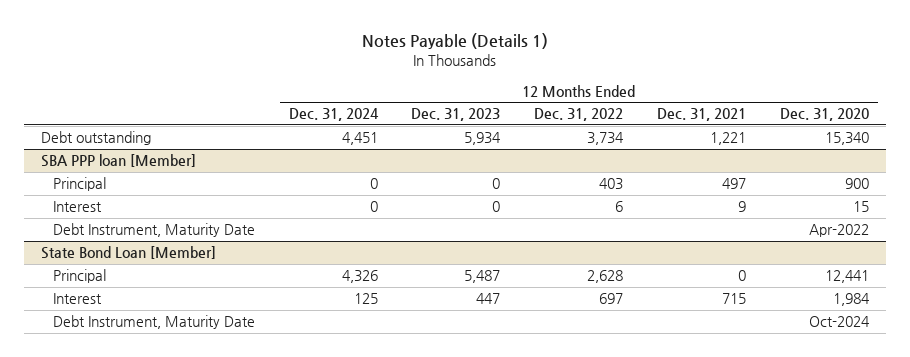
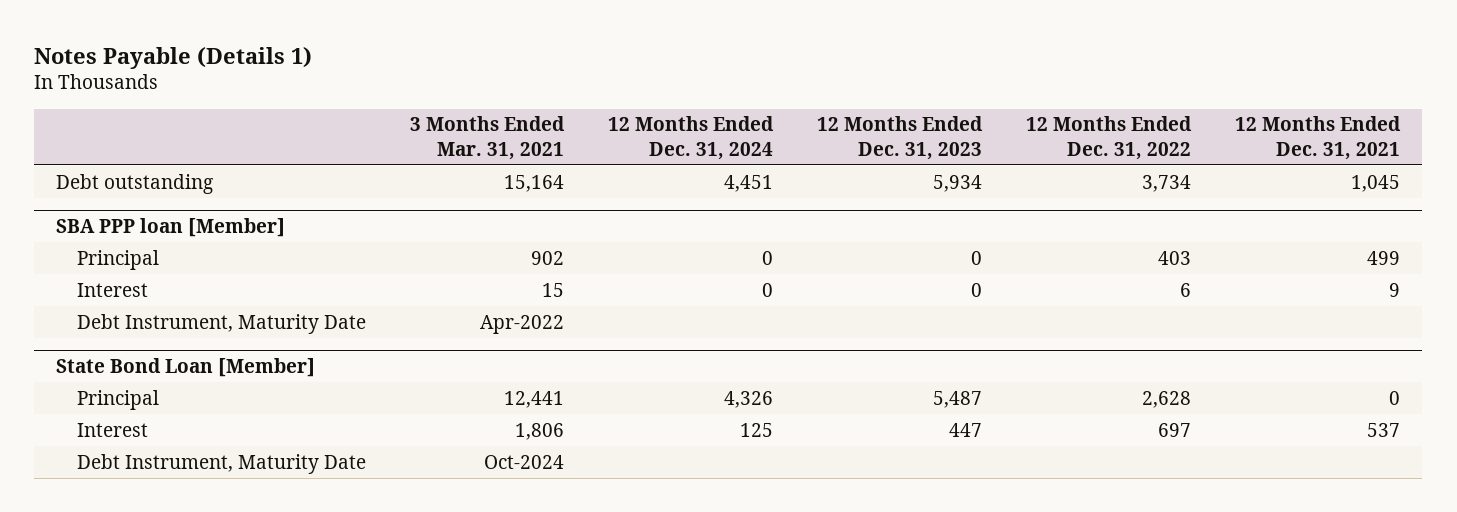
- | 12 Months Ended Dec. 31, 2024 | 12 Months Ended Dec. 31, 2023 | 12 Months Ended Dec. 31, 2022 | 12 Months Ended Dec. 31, 2021 | 12 Months Ended Dec. 31, 2020
+ | 3 Months Ended Mar. 31, 2021 | 12 Months Ended Dec. 31, 2024 | 12 Months Ended Dec. 31, 2023 | 12 Months Ended Dec. 31, 2022 | 12 Months Ended Dec. 31, 2021
- Debt outstanding | 4,451 | 5,934 | 3,734 | 1,221 | 15,340
+ Debt outstanding | 15,164 | 4,451 | 5,934 | 3,734 | 1,045
@ SBA PPP loan [Member]
- Principal | 0 | 0 | 403 | 497 | 900
+ Principal | 902 | 0 | 0 | 403 | 499
@ State Bond Loan [Member]
- Interest | 125 | 447 | 697 | 715 | 1,984
+ Interest | 1,806 | 125 | 447 | 697 | 537

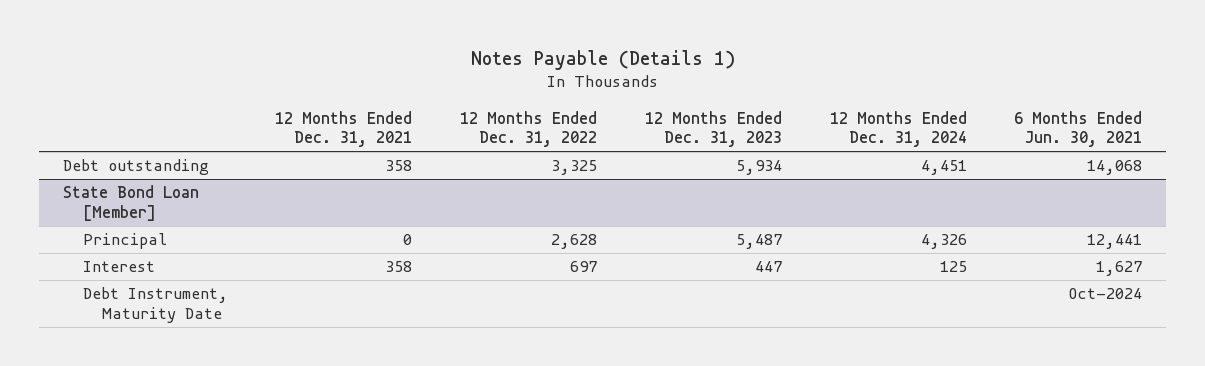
- | 3 Months Ended Mar. 31, 2021 | 12 Months Ended Dec. 31, 2024 | 12 Months Ended Dec. 31, 2023 | 12 Months Ended Dec. 31, 2022 | 12 Months Ended Dec. 31, 2021
+ | 12 Months Ended Dec. 31, 2021 | 12 Months Ended Dec. 31, 2022 | 12 Months Ended Dec. 31, 2023 | 12 Months Ended Dec. 31, 2024 | 6 Months Ended Jun. 30, 2021
- Debt outstanding | 15,164 | 4,451 | 5,934 | 3,734 | 1,045
- SBA PPP loan [Member]
- Principal | 902 | 0 | 0 | 403 | 499
- Interest | 15 | 0 | 0 | 6 | 9
- Debt Instrument, Maturity Date | Apr-2022 | | | |
+ Debt outstanding | 358 | 3,325 | 5,934 | 4,451 | 14,068
@ State Bond Loan [Member]
- Interest | 1,806 | 125 | 447 | 697 | 537
+ Interest | 358 | 697 | 447 | 125 | 1,627

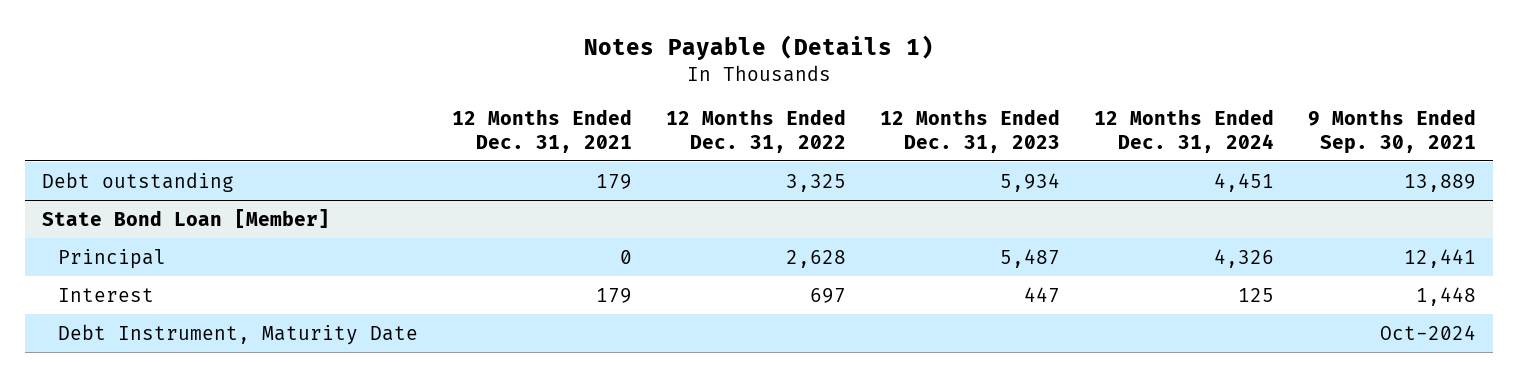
- | 12 Months Ended Dec. 31, 2021 | 12 Months Ended Dec. 31, 2022 | 12 Months Ended Dec. 31, 2023 | 12 Months Ended Dec. 31, 2024 | 6 Months Ended Jun. 30, 2021
+ | 12 Months Ended Dec. 31, 2021 | 12 Months Ended Dec. 31, 2022 | 12 Months Ended Dec. 31, 2023 | 12 Months Ended Dec. 31, 2024 | 9 Months Ended Sep. 30, 2021
- Debt outstanding | 358 | 3,325 | 5,934 | 4,451 | 14,068
+ Debt outstanding | 179 | 3,325 | 5,934 | 4,451 | 13,889
@ State Bond Loan [Member]
- Interest | 358 | 697 | 447 | 125 | 1,627
+ Interest | 179 | 697 | 447 | 125 | 1,448

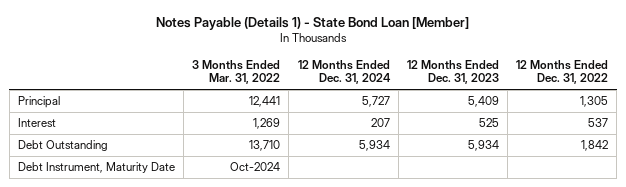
- Notes Payable (Details 1)
+ Notes Payable (Details 1) - State Bond Loan [Member]
- | 12 Months Ended Dec. 31, 2021 | 12 Months Ended Dec. 31, 2022 | 12 Months Ended Dec. 31, 2023 | 12 Months Ended Dec. 31, 2024 | 9 Months Ended Sep. 30, 2021
+ | 3 Months Ended Mar. 31, 2022 | 12 Months Ended Dec. 31, 2024 | 12 Months Ended Dec. 31, 2023 | 12 Months Ended Dec. 31, 2022
- Debt outstanding | 179 | 3,325 | 5,934 | 4,451 | 13,889
- State Bond Loan [Member]
- Principal | 0 | 2,628 | 5,487 | 4,326 | 12,441
- Interest | 179 | 697 | 447 | 125 | 1,448
+ Principal | 12,441 | 5,727 | 5,409 | 1,305
+ Interest | 1,269 | 207 | 525 | 537
+ Debt Outstanding | 13,710 | 5,934 | 5,934 | 1,842

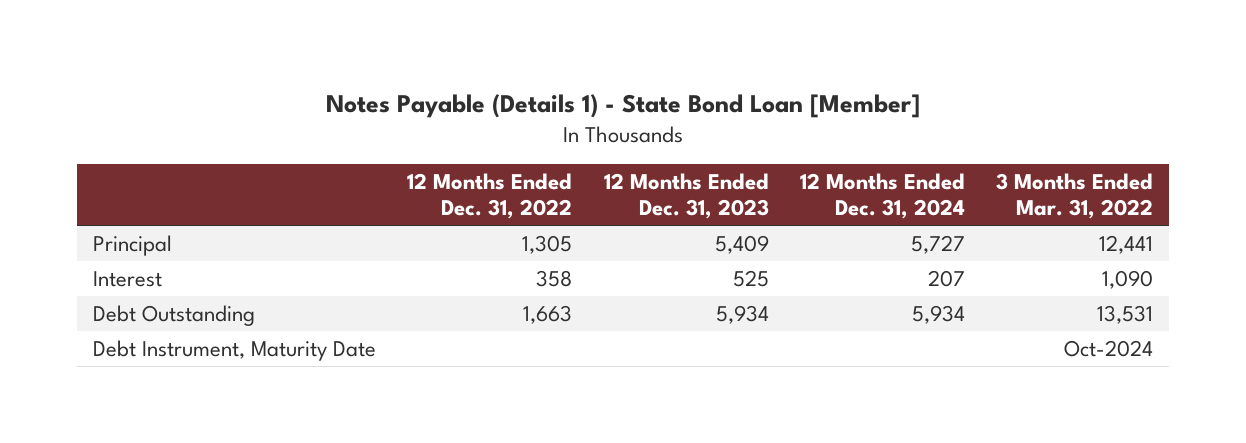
- | 3 Months Ended Mar. 31, 2022 | 12 Months Ended Dec. 31, 2024 | 12 Months Ended Dec. 31, 2023 | 12 Months Ended Dec. 31, 2022
+ | 12 Months Ended Dec. 31, 2022 | 12 Months Ended Dec. 31, 2023 | 12 Months Ended Dec. 31, 2024 | 3 Months Ended Mar. 31, 2022
- Interest | 1,269 | 207 | 525 | 537
- Debt Outstanding | 13,710 | 5,934 | 5,934 | 1,842
+ Interest | 358 | 525 | 207 | 1,090
+ Debt Outstanding | 1,663 | 5,934 | 5,934 | 13,531

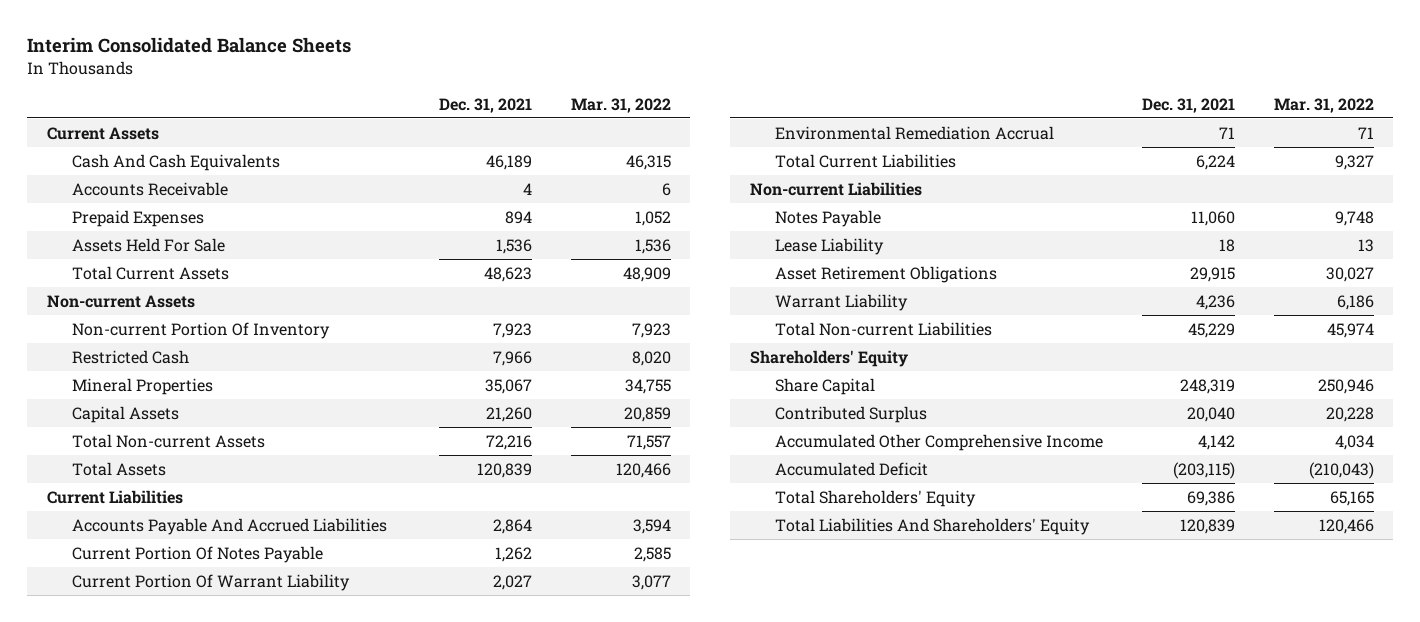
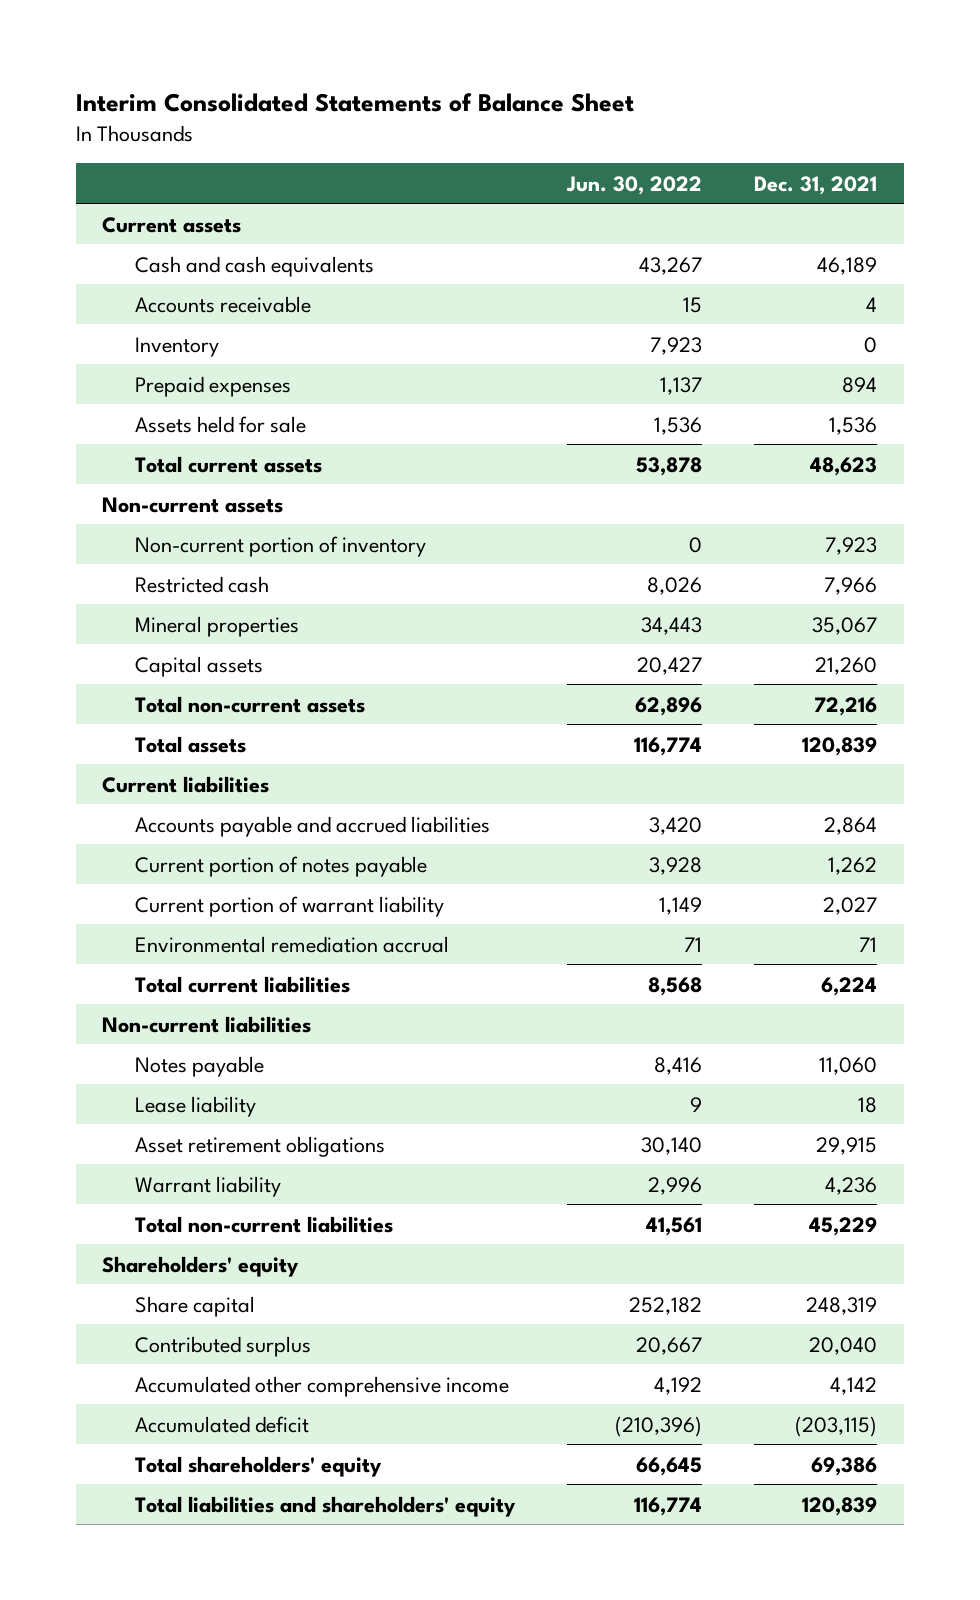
- Interim Consolidated Balance Sheets
+ Interim Consolidated Statements of Balance Sheet
- | Dec. 31, 2021 | Mar. 31, 2022
+ | Jun. 30, 2022 | Dec. 31, 2021
- Current Assets
- Cash And Cash Equivalents | 46,189 | 46,315
- Accounts Receivable | 4 | 6
- Prepaid Expenses | 894 | 1,052
- Assets Held For Sale | 1,536 | 1,536
- Total Current Assets | 48,623 | 48,909
- Non-current Assets
- Non-current Portion Of Inventory | 7,923 | 7,923
- Restricted Cash | 7,966 | 8,020
- Mineral Properties | 35,067 | 34,755
- Capital Assets | 21,260 | 20,859
- Total Non-current Assets | 72,216 | 71,557
- Total Assets | 120,839 | 120,466
- Current Liabilities
- Accounts Payable And Accrued Liabilities | 2,864 | 3,594
- Current Portion Of Notes Payable | 1,262 | 2,585
- Current Portion Of Warrant Liability | 2,027 | 3,077
- Environmental Remediation Accrual | 71 | 71
- Total Current Liabilities | 6,224 | 9,327
- Non-current Liabilities
- Notes Payable | 11,060 | 9,748
- Lease Liability | 18 | 13
- Asset Retirement Obligations | 29,915 | 30,027
- Warrant Liability | 4,236 | 6,186
- Total Non-current Liabilities | 45,229 | 45,974
- Shareholders' Equity
- Share Capital | 248,319 | 250,946
- Contributed Surplus | 20,040 | 20,228
- Accumulated Other Comprehensive Income | 4,142 | 4,034
- Accumulated Deficit | (203,115) | (210,043)
- Total Shareholders' Equity | 69,386 | 65,165
- Total Liabilities And Shareholders' Equity | 120,839 | 120,466
+ Current assets
+ Cash and cash equivalents | 43,267 | 46,189
+ Accounts receivable | 15 | 4
+ Inventory | 7,923 | 0
+ Prepaid expenses | 1,137 | 894
+ Assets held for sale | 1,536 | 1,536
+ Total current assets | 53,878 | 48,623
+ Non-current assets
+ Non-current portion of inventory | 0 | 7,923
+ Restricted cash | 8,026 | 7,966
+ Mineral properties | 34,443 | 35,067
+ Capital assets | 20,427 | 21,260
+ Total non-current assets | 62,896 | 72,216
+ Total assets | 116,774 | 120,839
+ Current liabilities
+ Accounts payable and accrued liabilities | 3,420 | 2,864
+ Current portion of notes payable | 3,928 | 1,262
+ Current portion of warrant liability | 1,149 | 2,027
+ Environmental remediation accrual | 71 | 71
+ Total current liabilities | 8,568 | 6,224
+ Non-current liabilities
+ Notes payable | 8,416 | 11,060
+ Lease liability | 9 | 18
+ Asset retirement obligations | 30,140 | 29,915
+ Warrant liability | 2,996 | 4,236
+ Total non-current liabilities | 41,561 | 45,229
+ Shareholders' equity
+ Share capital | 252,182 | 248,319
+ Contributed surplus | 20,667 | 20,040
+ Accumulated other comprehensive income | 4,192 | 4,142
+ Accumulated deficit | (210,396) | (203,115)
+ Total shareholders' equity | 66,645 | 69,386
+ Total liabilities and shareholders' equity | 116,774 | 120,839

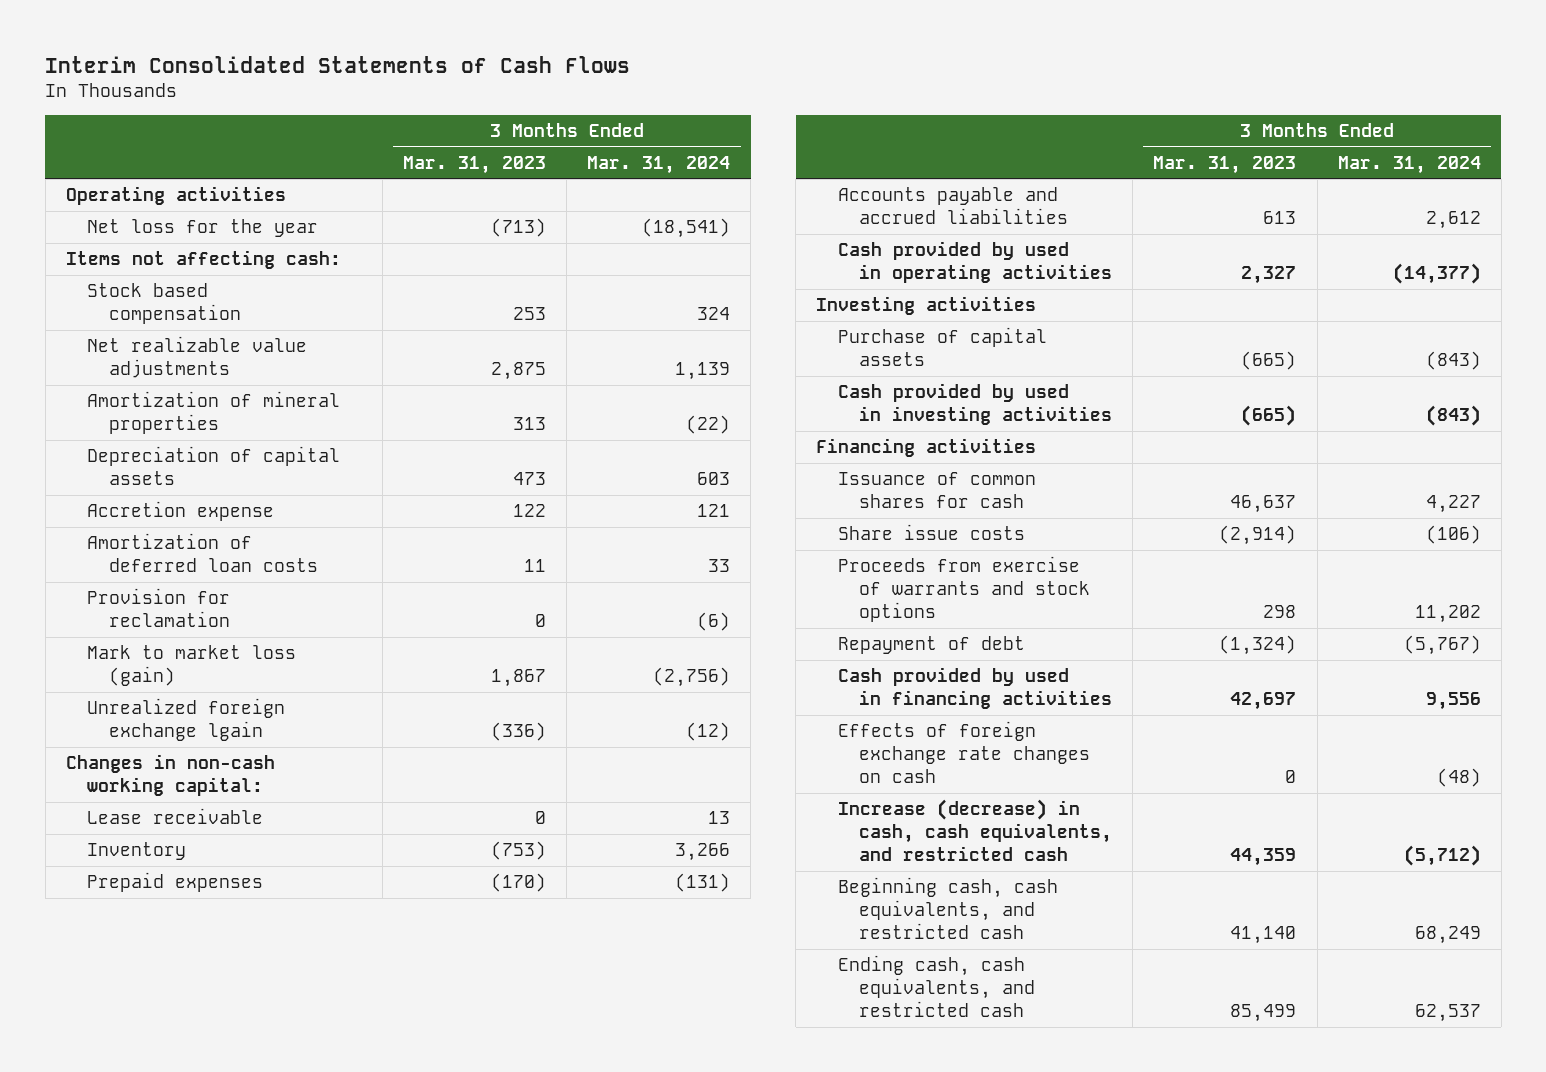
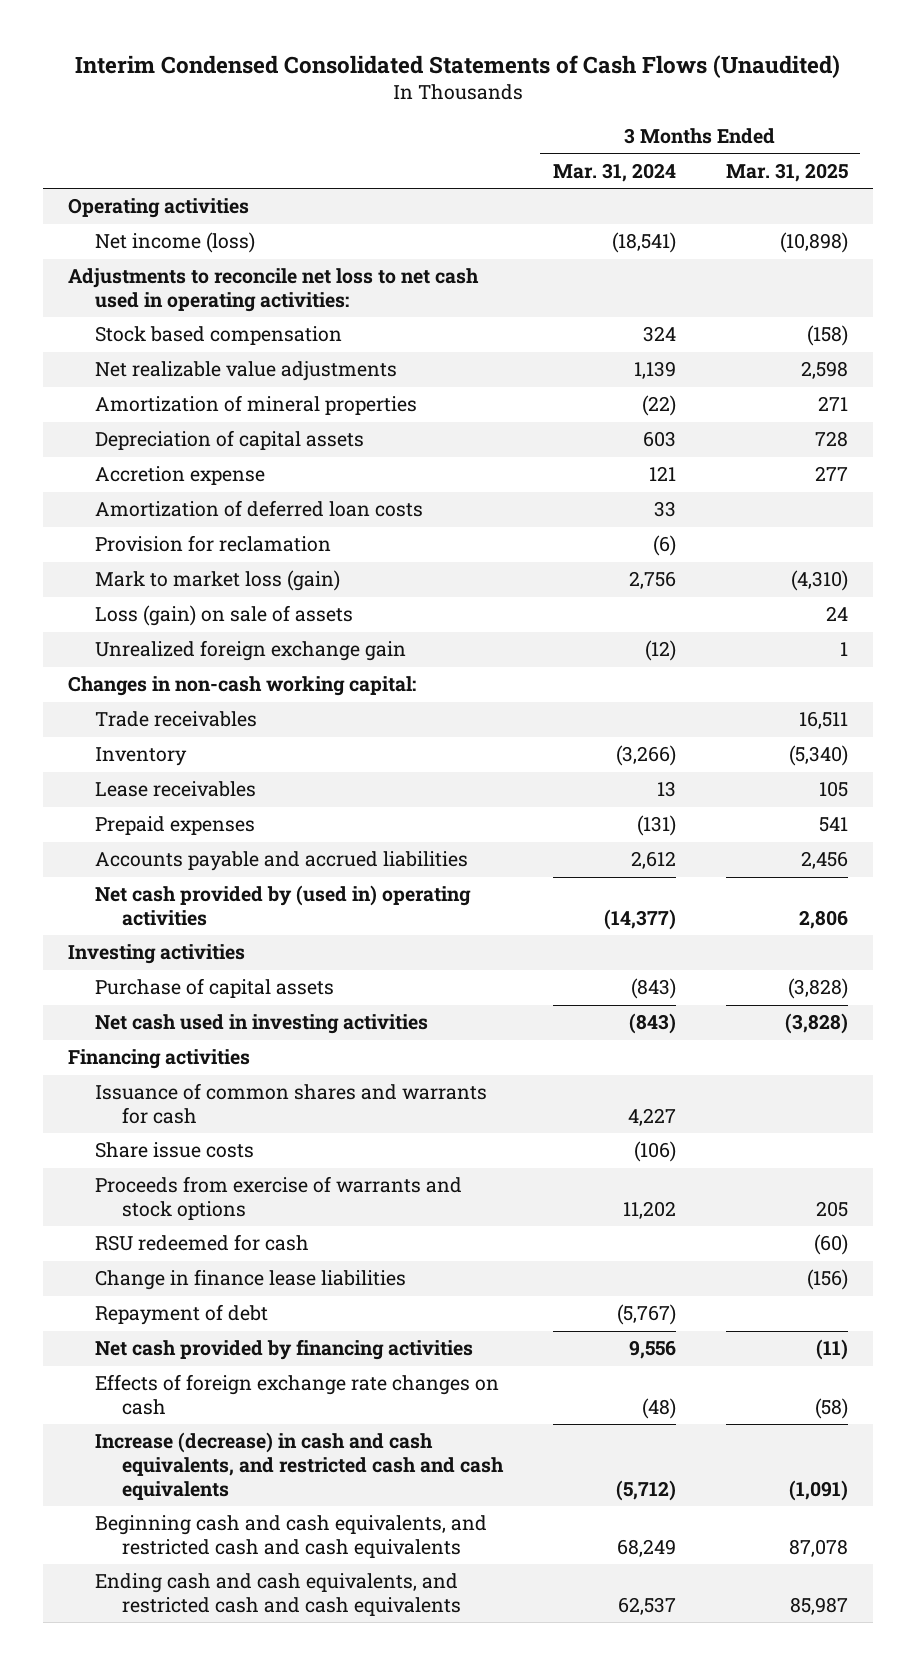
- Interim Consolidated Statements of Cash Flows
+ Interim Condensed Consolidated Statements of Cash Flows (Unaudited)
- | 3 Months Ended Mar. 31, 2023 | 3 Months Ended Mar. 31, 2024
+ | 3 Months Ended Mar. 31, 2024 | 3 Months Ended Mar. 31, 2025
- Net loss for the year | (713) | (18,541)
- Items not affecting cash:
+ Net income (loss) | (18,541) | (10,898)
+ Adjustments to reconcile net loss to net cash used in operating activities:
- Mark to market loss (gain) | 1,867 | (2,756)
- Unrealized foreign exchange lgain | (336) | (12)
+ Mark to market loss (gain) | 2,756 | (4,310)
+ Loss (gain) on sale of assets | | 24
+ Unrealized foreign exchange gain | (12) | 1
- Lease receivable | 0 | 13
- Inventory | (753) | 3,266
+ Trade receivables | | 16,511
+ Inventory | (3,266) | (5,340)
+ Lease receivables | 13 | 105
- Cash provided by used in operating activities | 2,327 | (14,377)
+ Net cash provided by (used in) operating activities | (14,377) | 2,806
- Cash provided by used in investing activities | (665) | (843)
+ Net cash used in investing activities | (843) | (3,828)
- Issuance of common shares for cash | 46,637 | 4,227
+ Issuance of common shares and warrants for cash | 4,227 |
+ RSU redeemed for cash | | (60)
+ Change in finance lease liabilities | | (156)
- Cash provided by used in financing activities | 42,697 | 9,556
+ Net cash provided by financing activities | 9,556 | (11)
- Increase (decrease) in cash, cash equivalents, and restricted cash | 44,359 | (5,712)
- Beginning cash, cash equivalents, and restricted cash | 41,140 | 68,249
- Ending cash, cash equivalents, and restricted cash | 85,499 | 62,537
+ Increase (decrease) in cash and cash equivalents, and restricted cash and cash equivalents | (5,712) | (1,091)
+ Beginning cash and cash equivalents, and restricted cash and cash equivalents | 68,249 | 87,078
+ Ending cash and cash equivalents, and restricted cash and cash equivalents | 62,537 | 85,987

